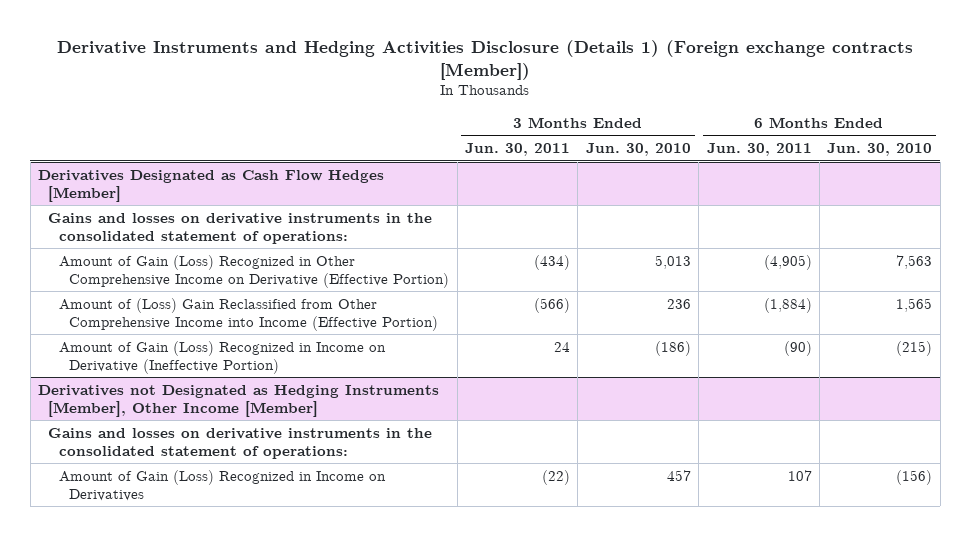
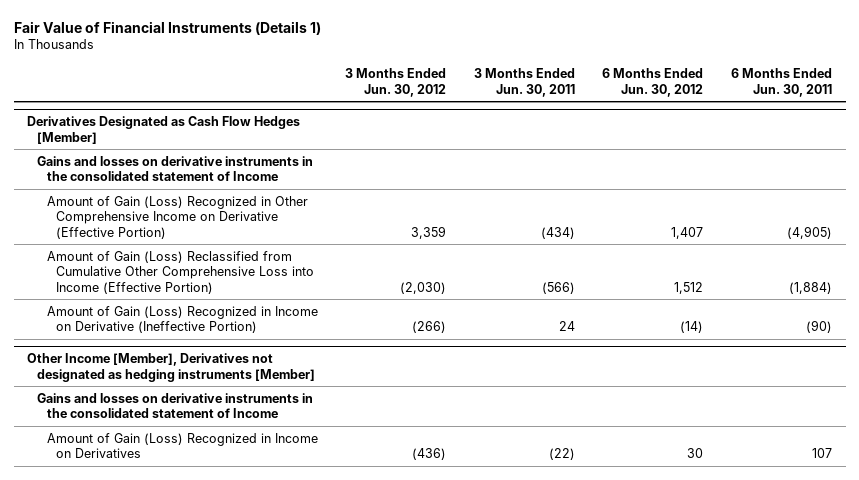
- Derivative Instruments and Hedging Activities Disclosure (Details 1) (Foreign exchange contracts [Member])
+ Fair Value of Financial Instruments (Details 1)
- | 3 Months Ended Jun. 30, 2011 | 3 Months Ended Jun. 30, 2010 | 6 Months Ended Jun. 30, 2011 | 6 Months Ended Jun. 30, 2010
+ | 3 Months Ended Jun. 30, 2012 | 3 Months Ended Jun. 30, 2011 | 6 Months Ended Jun. 30, 2012 | 6 Months Ended Jun. 30, 2011
@ Derivatives Designated as Cash Flow Hedges [Member]
- Gains and losses on derivative instruments in the consolidated statement of operations:
+ Gains and losses on derivative instruments in the consolidated statement of Income
- Amount of (Loss) Gain Reclassified from Other Comprehensive Income into Income (Effective Portion) | (566) | 236 | (1,884) | 1,565
+ Amount of Gain (Loss) Reclassified from Cumulative Other Comprehensive Loss into Income (Effective Portion) | (2,030) | (566) | 1,512 | (1,884)
- Derivatives not Designated as Hedging Instruments [Member], Other Income [Member]
- Gains and losses on derivative instruments in the consolidated statement of operations:
+ Other Income [Member], Derivatives not designated as hedging instruments [Member]
+ Gains and losses on derivative instruments in the consolidated statement of Income

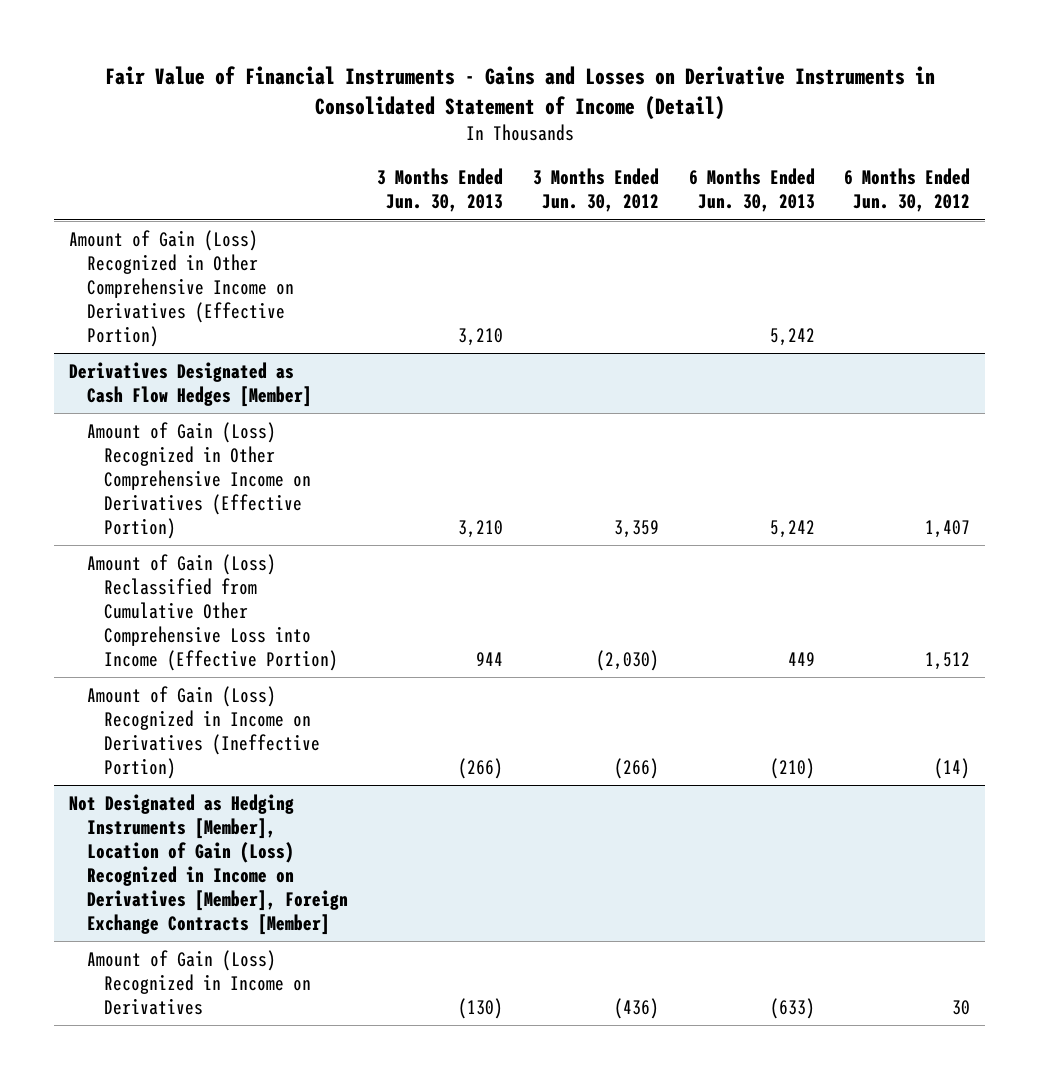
- Fair Value of Financial Instruments (Details 1)
+ Fair Value of Financial Instruments - Gains and Losses on Derivative Instruments in Consolidated Statement of Income (Detail)
- | 3 Months Ended Jun. 30, 2012 | 3 Months Ended Jun. 30, 2011 | 6 Months Ended Jun. 30, 2012 | 6 Months Ended Jun. 30, 2011
+ | 3 Months Ended Jun. 30, 2013 | 3 Months Ended Jun. 30, 2012 | 6 Months Ended Jun. 30, 2013 | 6 Months Ended Jun. 30, 2012
+ Amount of Gain (Loss) Recognized in Other Comprehensive Income on Derivatives (Effective Portion) | 3,210 | | 5,242 |
@ Derivatives Designated as Cash Flow Hedges [Member]
- Gains and losses on derivative instruments in the consolidated statement of Income
- Amount of Gain (Loss) Recognized in Other Comprehensive Income on Derivative (Effective Portion) | 3,359 | (434) | 1,407 | (4,905)
+ Amount of Gain (Loss) Recognized in Other Comprehensive Income on Derivatives (Effective Portion) | 3,210 | 3,359 | 5,242 | 1,407
- Amount of Gain (Loss) Recognized in Income on Derivative (Ineffective Portion) | (266) | 24 | (14) | (90)
- Other Income [Member], Derivatives not designated as hedging instruments [Member]
- Gains and losses on derivative instruments in the consolidated statement of Income
@ Derivatives Designated as Cash Flow Hedges [Member]
+ Amount of Gain (Loss) Recognized in Income on Derivatives (Ineffective Portion) | (266) | (266) | (210) | (14)
+ Not Designated as Hedging Instruments [Member], Location of Gain (Loss) Recognized in Income on Derivatives [Member], Foreign Exchange Contracts [Member]

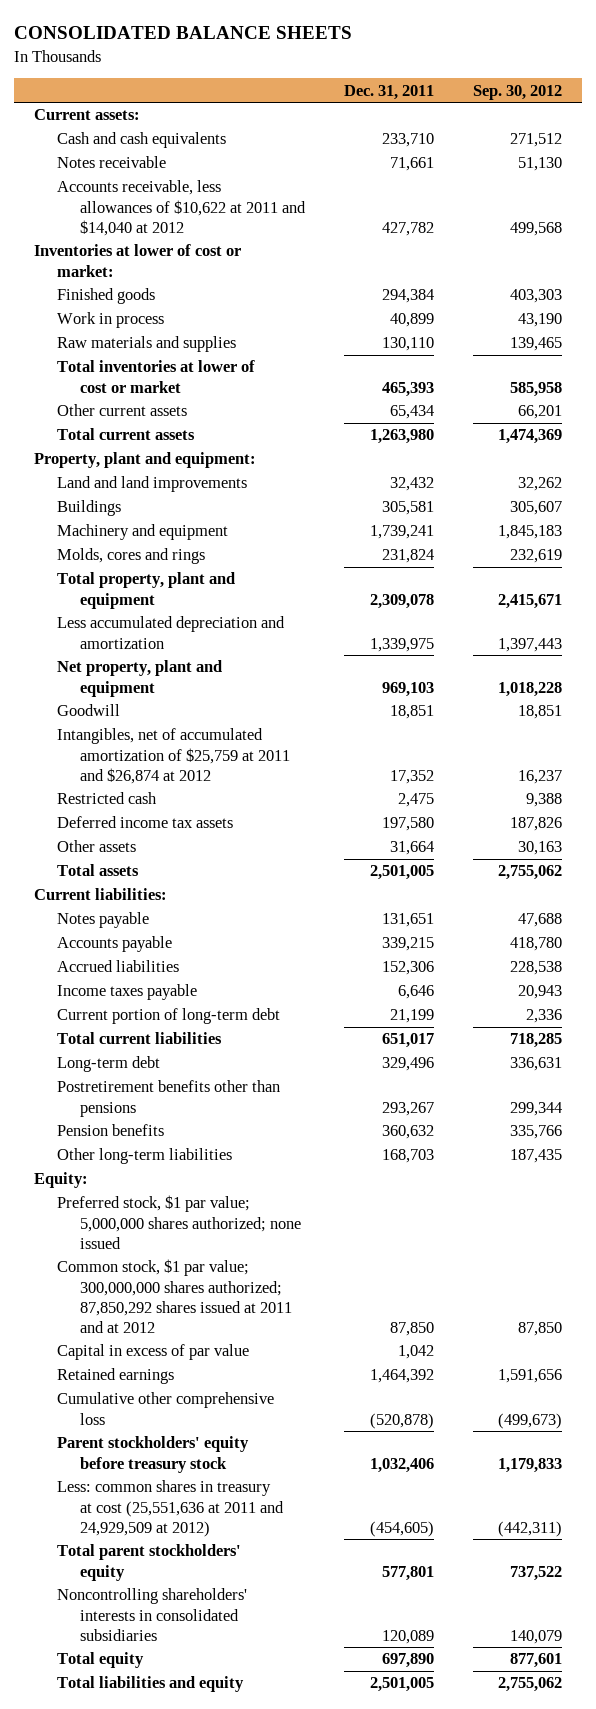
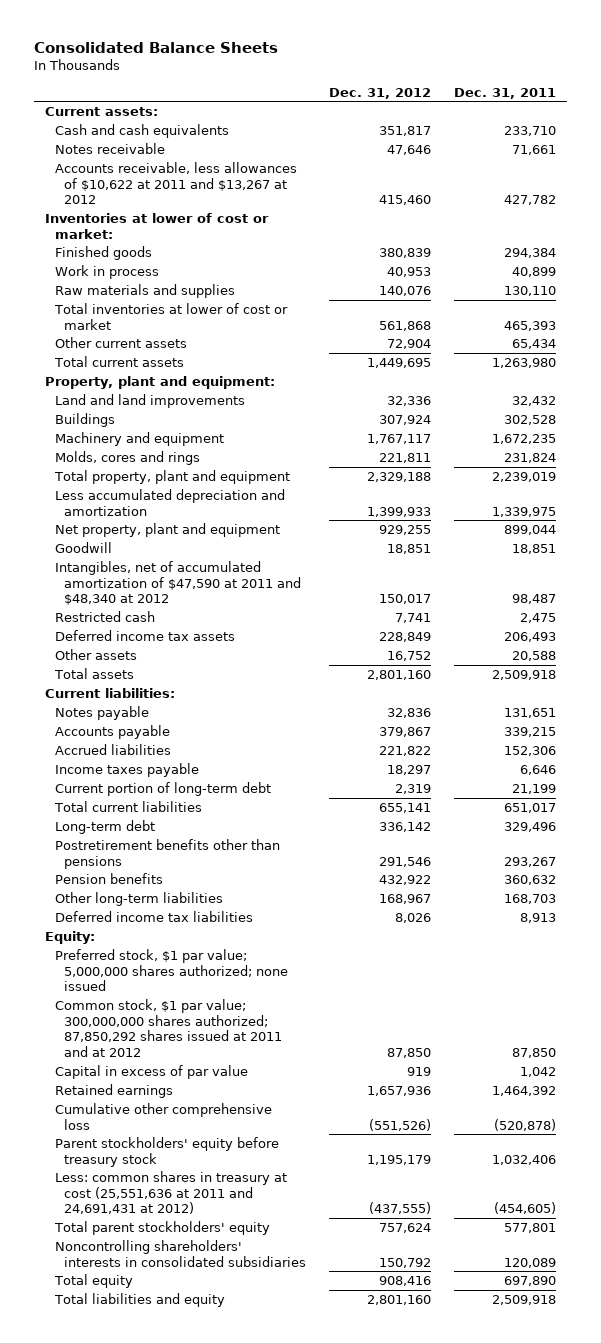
- CONSOLIDATED BALANCE SHEETS
+ Consolidated Balance Sheets
- | Dec. 31, 2011 | Sep. 30, 2012
+ | Dec. 31, 2012 | Dec. 31, 2011
- Accounts receivable, less allowances of $10,622 at 2011 and $14,040 at 2012 | 427,782 | 499,568
+ Accounts receivable, less allowances of $10,622 at 2011 and $13,267 at 2012 | 415,460 | 427,782
- Buildings | 305,581 | 305,607
- Machinery and equipment | 1,739,241 | 1,845,183
+ Buildings | 307,924 | 302,528
+ Machinery and equipment | 1,767,117 | 1,672,235
- Total property, plant and equipment | 2,309,078 | 2,415,671
+ Total property, plant and equipment | 2,329,188 | 2,239,019
- Net property, plant and equipment | 969,103 | 1,018,228
+ Net property, plant and equipment | 929,255 | 899,044
- Intangibles, net of accumulated amortization of $25,759 at 2011 and $26,874 at 2012 | 17,352 | 16,237
+ Intangibles, net of accumulated amortization of $47,590 at 2011 and $48,340 at 2012 | 150,017 | 98,487
- Deferred income tax assets | 197,580 | 187,826
- Other assets | 31,664 | 30,163
- Total assets | 2,501,005 | 2,755,062
+ Deferred income tax assets | 228,849 | 206,493
+ Other assets | 16,752 | 20,588
+ Total assets | 2,801,160 | 2,509,918
+ Deferred income tax liabilities | 8,026 | 8,913
- Less: common shares in treasury at cost (25,551,636 at 2011 and 24,929,509 at 2012) | (454,605) | (442,311)
+ Less: common shares in treasury at cost (25,551,636 at 2011 and 24,691,431 at 2012) | (437,555) | (454,605)
- Total liabilities and equity | 2,501,005 | 2,755,062
+ Total liabilities and equity | 2,801,160 | 2,509,918

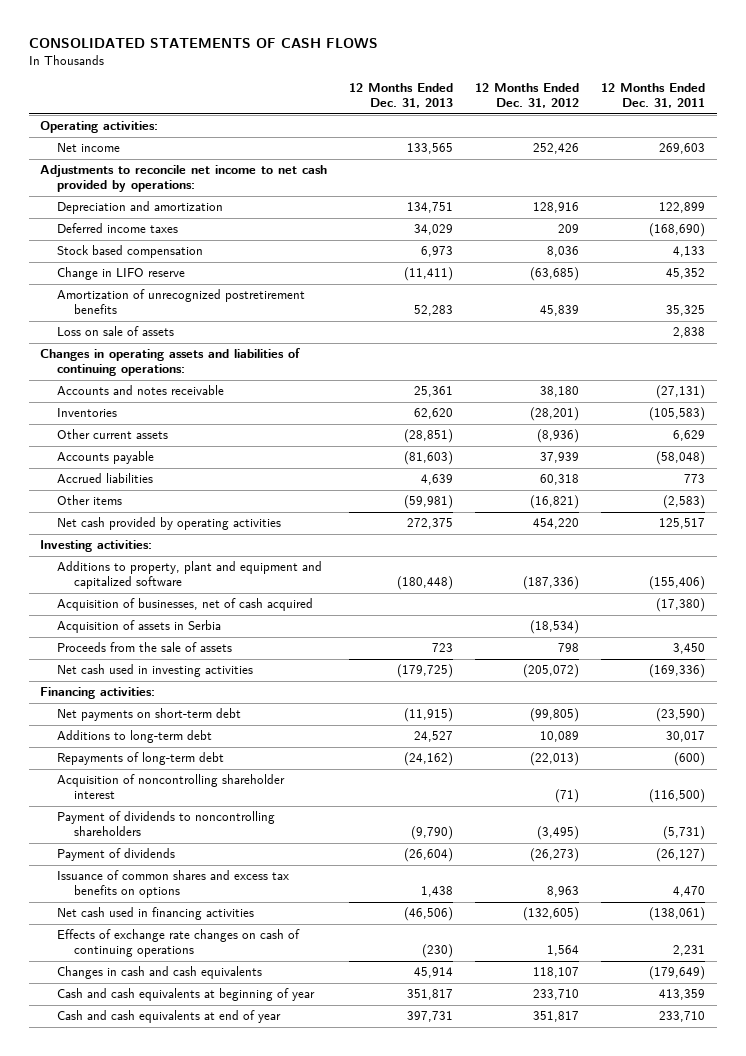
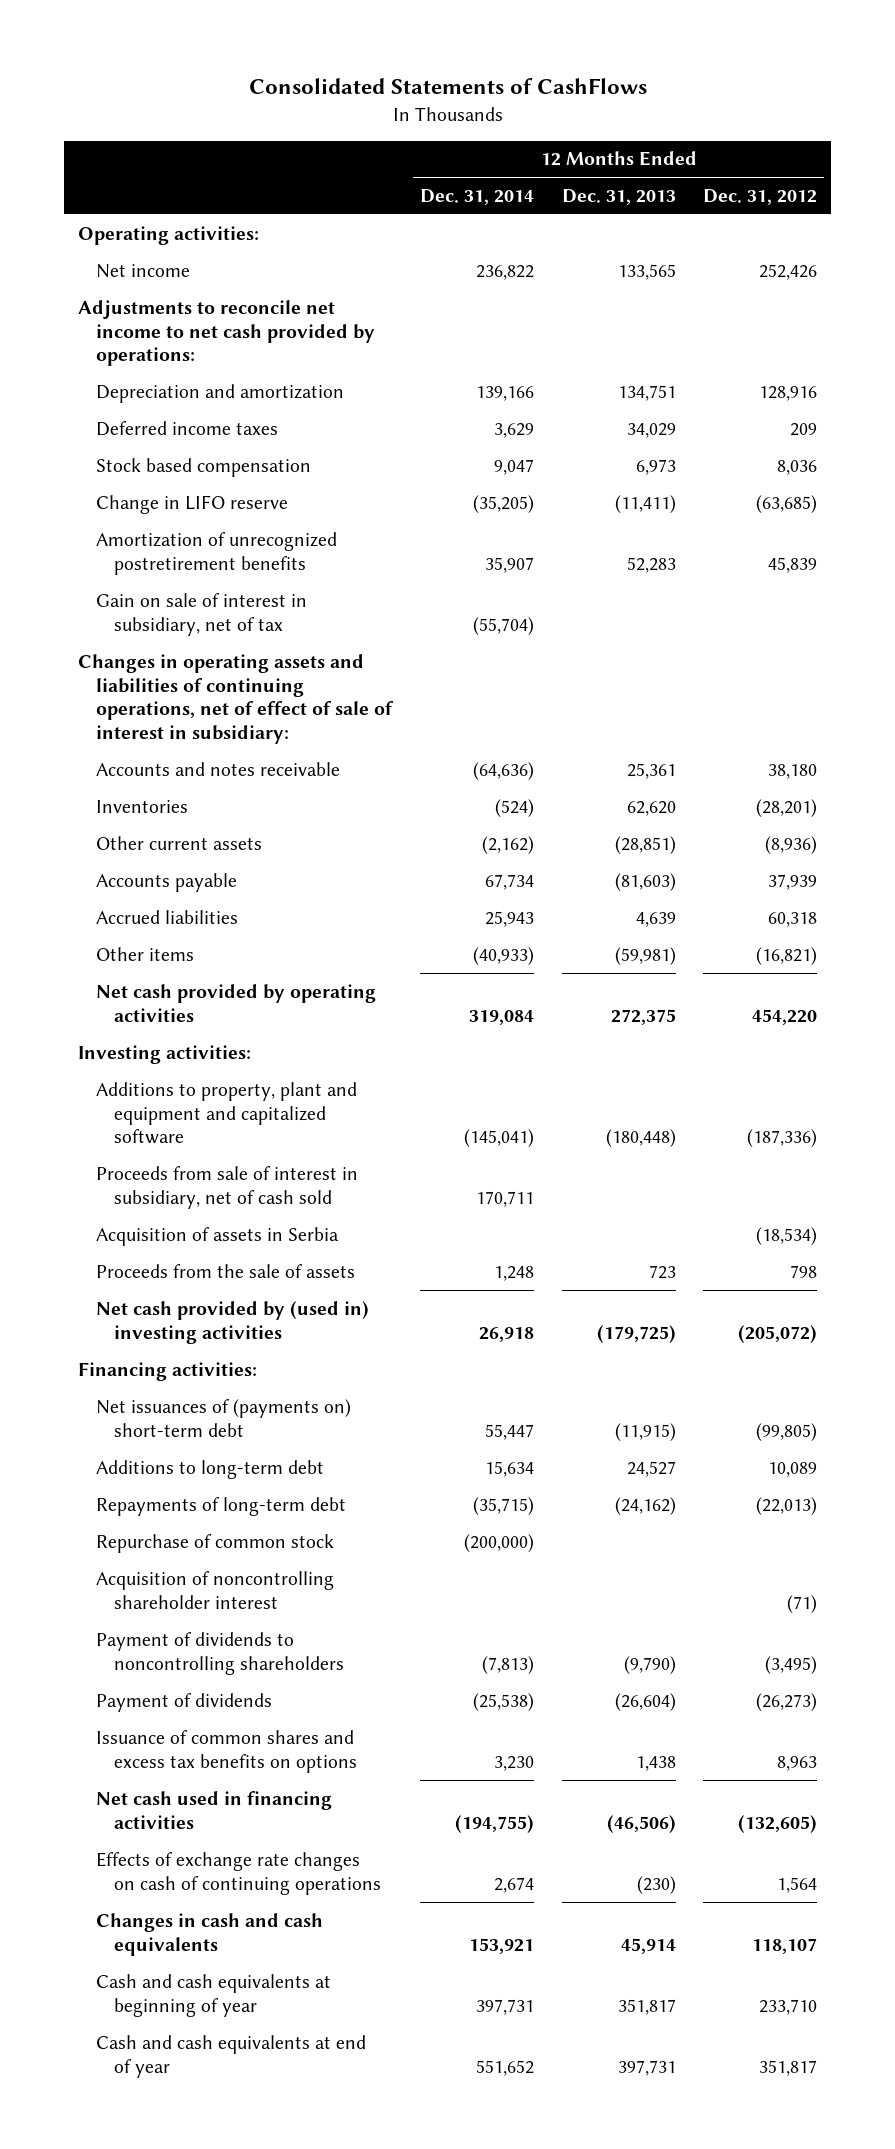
- CONSOLIDATED STATEMENTS OF CASH FLOWS
+ Consolidated Statements of CashFlows
- | 12 Months Ended Dec. 31, 2013 | 12 Months Ended Dec. 31, 2012 | 12 Months Ended Dec. 31, 2011
+ | 12 Months Ended Dec. 31, 2014 | 12 Months Ended Dec. 31, 2013 | 12 Months Ended Dec. 31, 2012
- Loss on sale of assets | | | 2,838
- Changes in operating assets and liabilities of continuing operations:
+ Gain on sale of interest in subsidiary, net of tax | (55,704) | |
+ Changes in operating assets and liabilities of continuing operations, net of effect of sale of interest in subsidiary:
- Acquisition of businesses, net of cash acquired | | | (17,380)
+ Proceeds from sale of interest in subsidiary, net of cash sold | 170,711 | |
- Net cash used in investing activities | (179,725) | (205,072) | (169,336)
+ Net cash provided by (used in) investing activities | 26,918 | (179,725) | (205,072)
- Net payments on short-term debt | (11,915) | (99,805) | (23,590)
+ Net issuances of (payments on) short-term debt | 55,447 | (11,915) | (99,805)
+ Repurchase of common stock | (200,000) | |

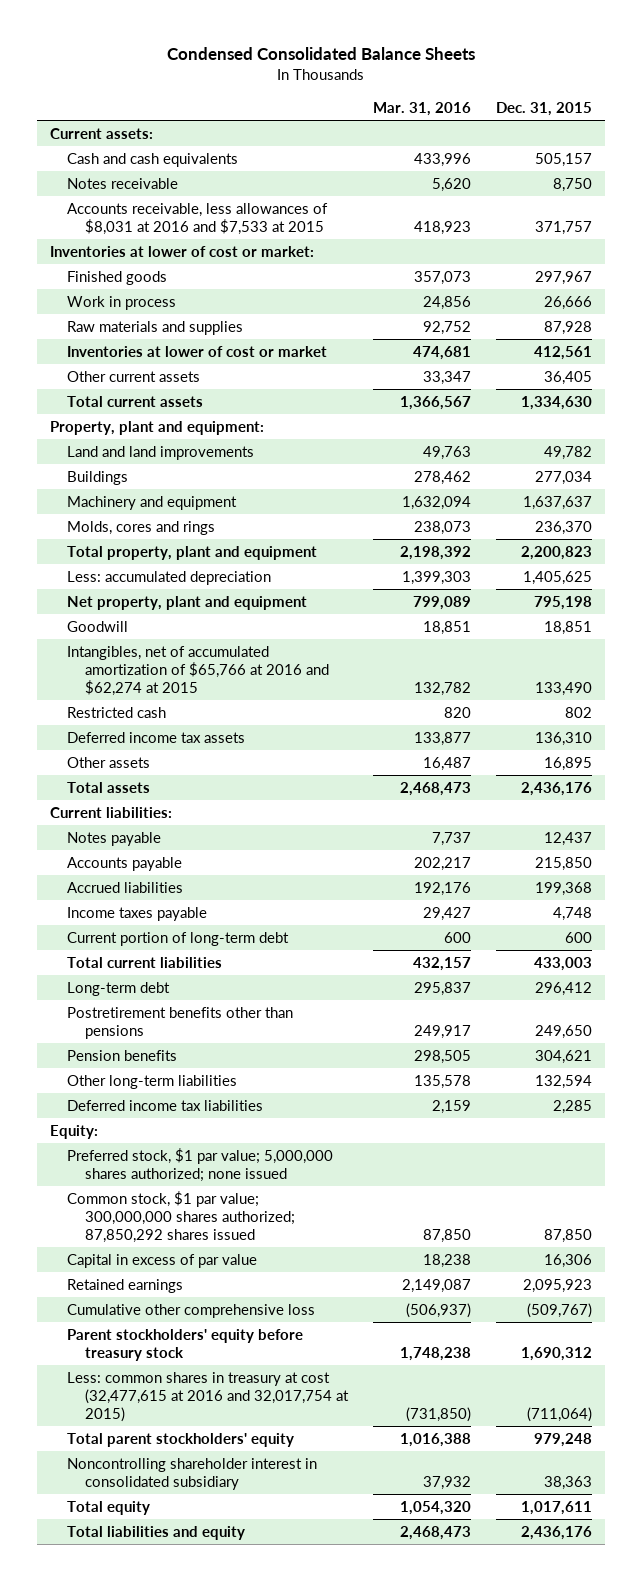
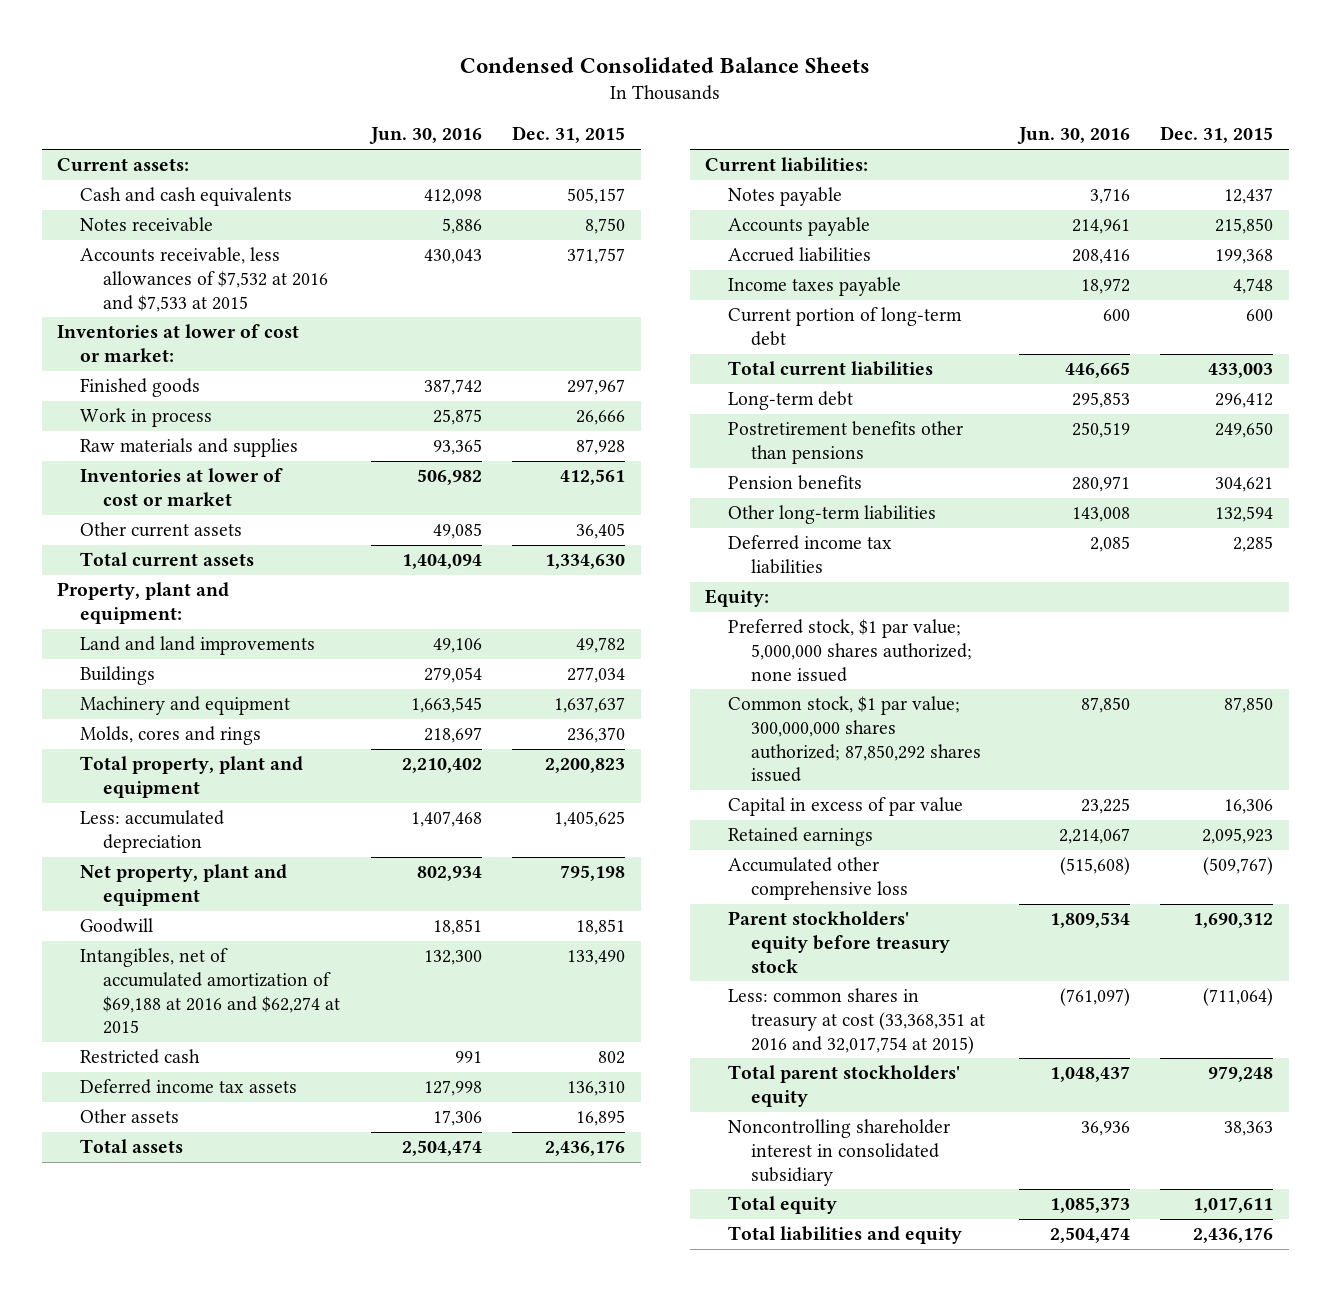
- | Mar. 31, 2016 | Dec. 31, 2015
+ | Jun. 30, 2016 | Dec. 31, 2015
- Accounts receivable, less allowances of $8,031 at 2016 and $7,533 at 2015 | 418,923 | 371,757
+ Accounts receivable, less allowances of $7,532 at 2016 and $7,533 at 2015 | 430,043 | 371,757
- Intangibles, net of accumulated amortization of $65,766 at 2016 and $62,274 at 2015 | 132,782 | 133,490
+ Intangibles, net of accumulated amortization of $69,188 at 2016 and $62,274 at 2015 | 132,300 | 133,490
- Cumulative other comprehensive loss | (506,937) | (509,767)
+ Accumulated other comprehensive loss | (515,608) | (509,767)
- Less: common shares in treasury at cost (32,477,615 at 2016 and 32,017,754 at 2015) | (731,850) | (711,064)
+ Less: common shares in treasury at cost (33,368,351 at 2016 and 32,017,754 at 2015) | (761,097) | (711,064)

